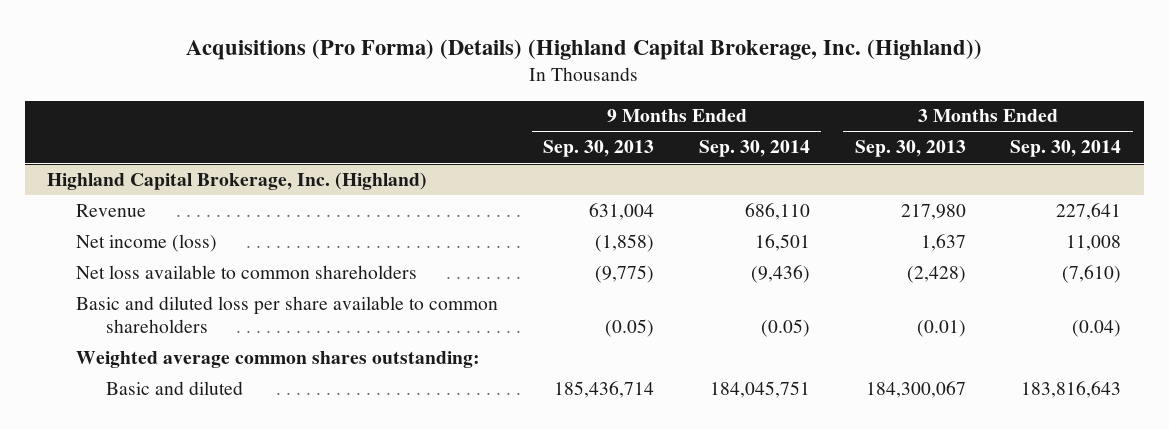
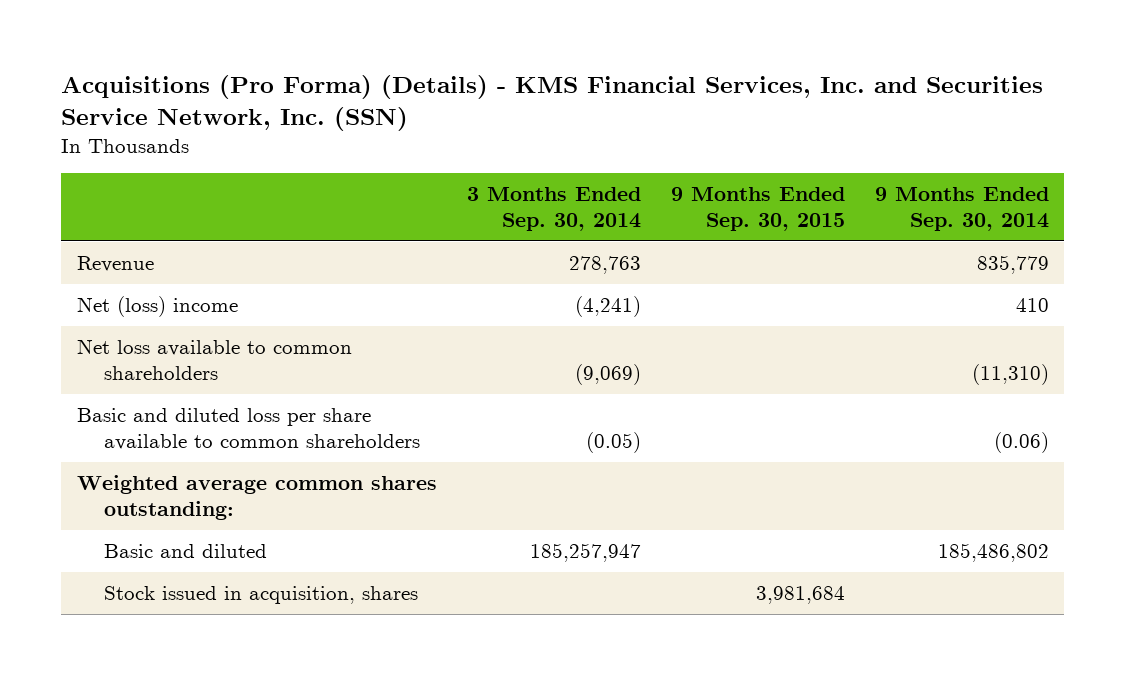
- Acquisitions (Pro Forma) (Details) (Highland Capital Brokerage, Inc. (Highland))
+ Acquisitions (Pro Forma) (Details) - KMS Financial Services, Inc. and Securities Service Network, Inc. (SSN)
- | 9 Months Ended Sep. 30, 2013 | 9 Months Ended Sep. 30, 2014 | 3 Months Ended Sep. 30, 2013 | 3 Months Ended Sep. 30, 2014
+ | 3 Months Ended Sep. 30, 2014 | 9 Months Ended Sep. 30, 2015 | 9 Months Ended Sep. 30, 2014
- Highland Capital Brokerage, Inc. (Highland)
- Revenue | 631,004 | 686,110 | 217,980 | 227,641
- Net income (loss) | (1,858) | 16,501 | 1,637 | 11,008
- Net loss available to common shareholders | (9,775) | (9,436) | (2,428) | (7,610)
- Basic and diluted loss per share available to common shareholders | (0.05) | (0.05) | (0.01) | (0.04)
+ Revenue | 278,763 | | 835,779
+ Net (loss) income | (4,241) | | 410
+ Net loss available to common shareholders | (9,069) | | (11,310)
+ Basic and diluted loss per share available to common shareholders | (0.05) | | (0.06)
- Basic and diluted | 185,436,714 | 184,045,751 | 184,300,067 | 183,816,643
+ Basic and diluted | 185,257,947 | | 185,486,802
+ Stock issued in acquisition, shares | | 3,981,684 |

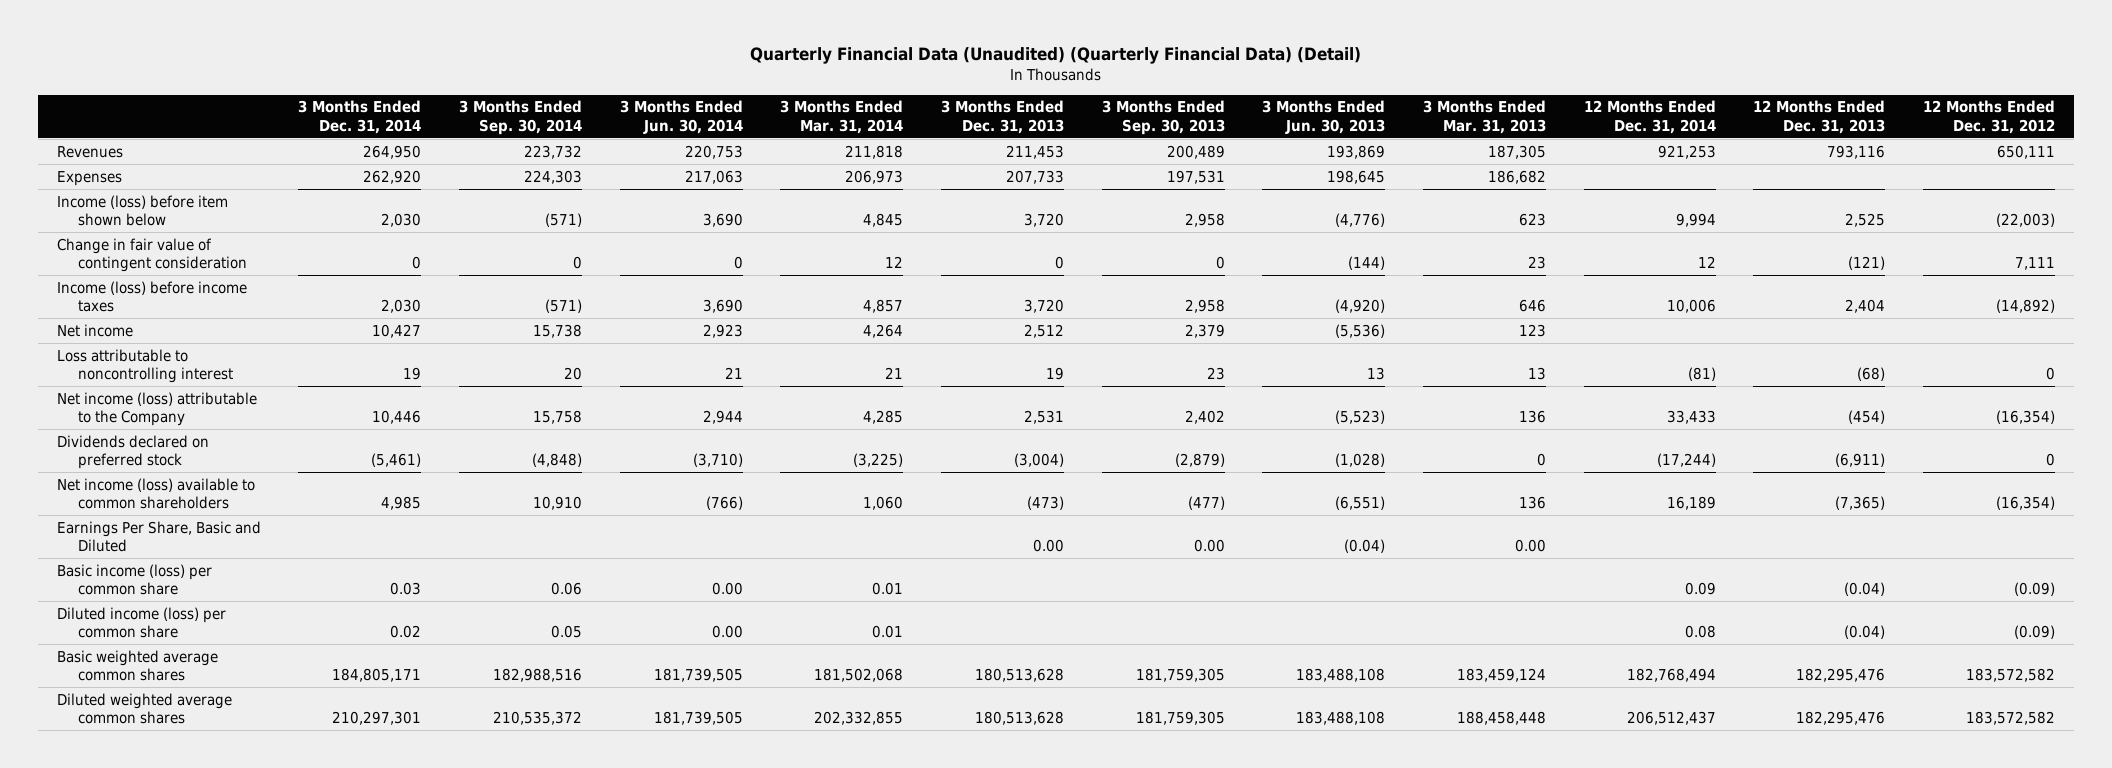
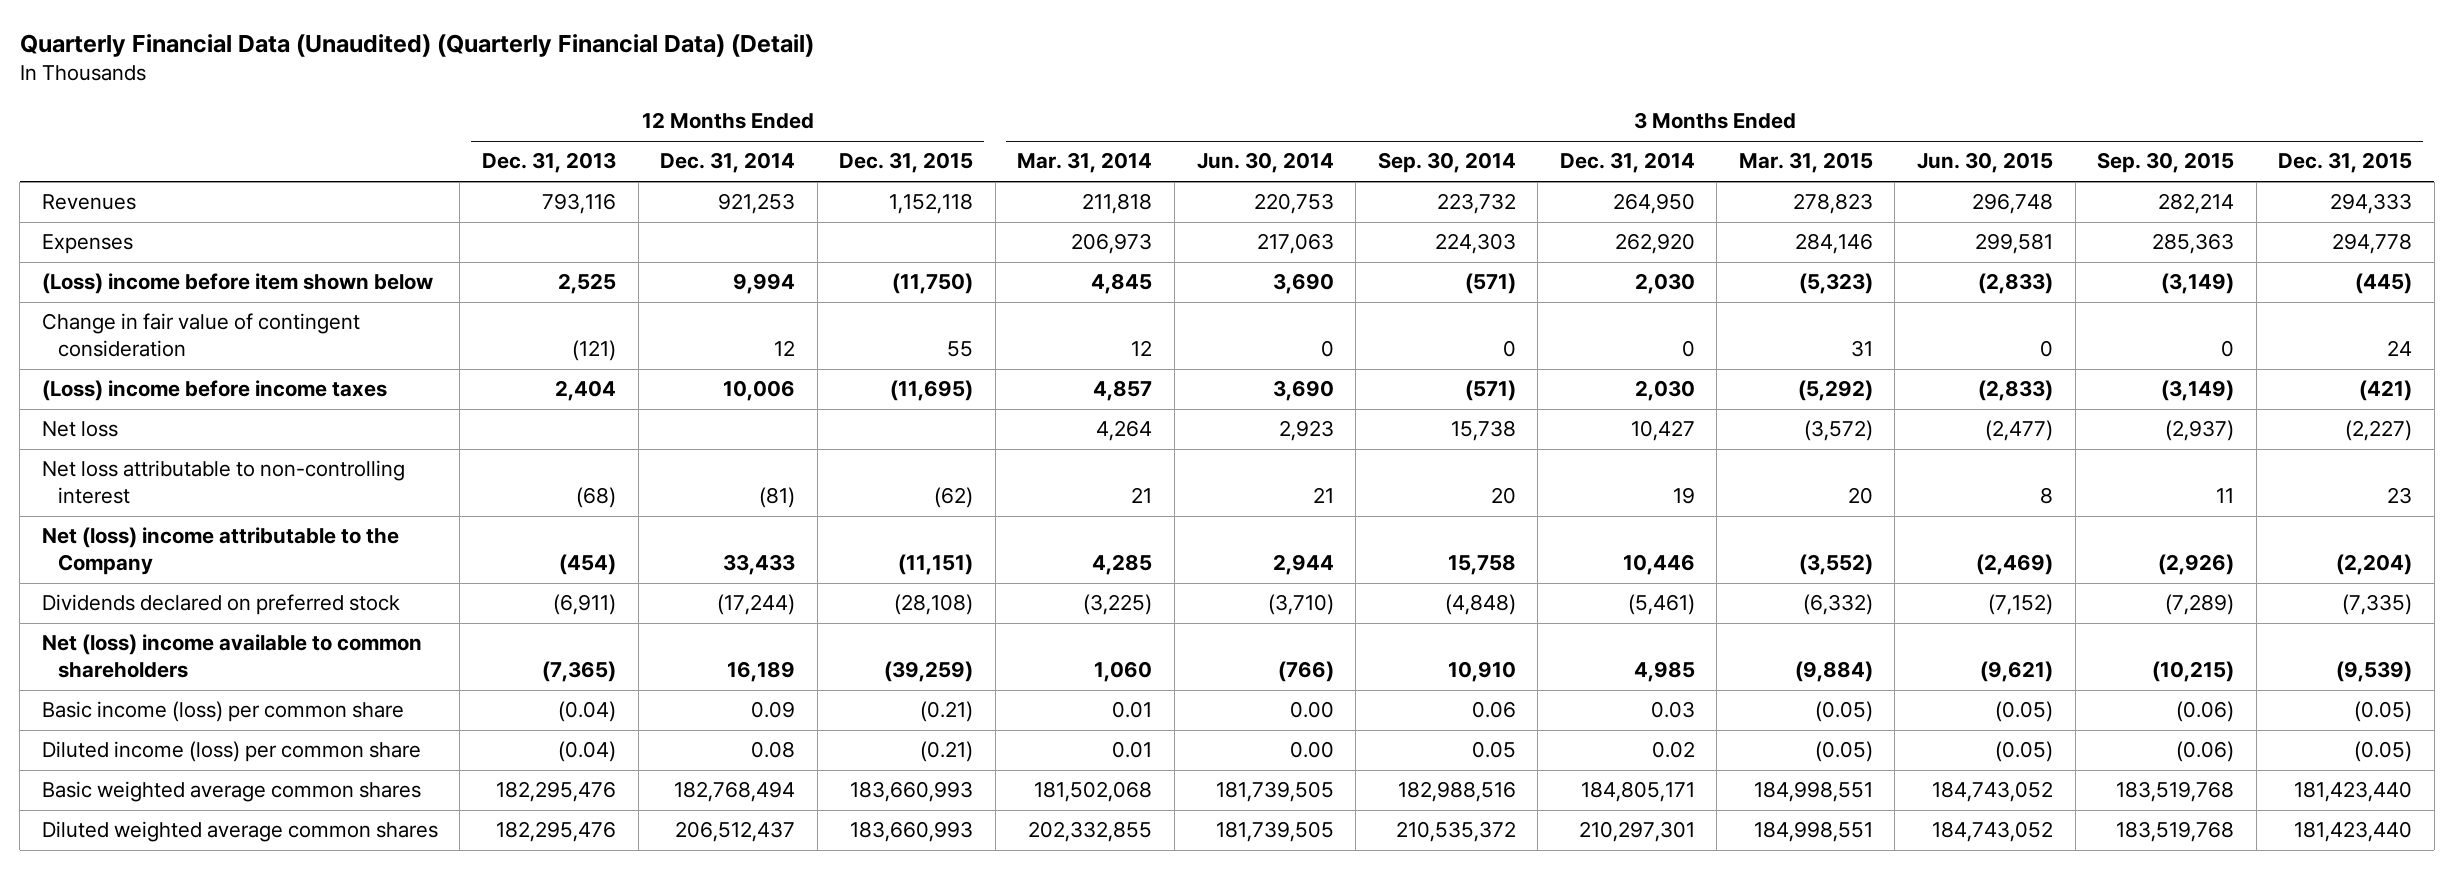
- | 3 Months Ended Dec. 31, 2014 | 3 Months Ended Sep. 30, 2014 | 3 Months Ended Jun. 30, 2014 | 3 Months Ended Mar. 31, 2014 | 3 Months Ended Dec. 31, 2013 | 3 Months Ended Sep. 30, 2013 | 3 Months Ended Jun. 30, 2013 | 3 Months Ended Mar. 31, 2013 | 12 Months Ended Dec. 31, 2014 | 12 Months Ended Dec. 31, 2013 | 12 Months Ended Dec. 31, 2012
+ | 12 Months Ended Dec. 31, 2013 | 12 Months Ended Dec. 31, 2014 | 12 Months Ended Dec. 31, 2015 | 3 Months Ended Mar. 31, 2014 | 3 Months Ended Jun. 30, 2014 | 3 Months Ended Sep. 30, 2014 | 3 Months Ended Dec. 31, 2014 | 3 Months Ended Mar. 31, 2015 | 3 Months Ended Jun. 30, 2015 | 3 Months Ended Sep. 30, 2015 | 3 Months Ended Dec. 31, 2015
- Income (loss) before item shown below | 2,030 | (571) | 3,690 | 4,845 | 3,720 | 2,958 | (4,776) | 623 | 9,994 | 2,525 | (22,003)
+ (Loss) income before item shown below | 2,525 | 9,994 | (11,750) | 4,845 | 3,690 | (571) | 2,030 | (5,323) | (2,833) | (3,149) | (445)
- Income (loss) before income taxes | 2,030 | (571) | 3,690 | 4,857 | 3,720 | 2,958 | (4,920) | 646 | 10,006 | 2,404 | (14,892)
- Net income | 10,427 | 15,738 | 2,923 | 4,264 | 2,512 | 2,379 | (5,536) | 123 | | |
- Loss attributable to noncontrolling interest | 19 | 20 | 21 | 21 | 19 | 23 | 13 | 13 | (81) | (68) | 0
- Net income (loss) attributable to the Company | 10,446 | 15,758 | 2,944 | 4,285 | 2,531 | 2,402 | (5,523) | 136 | 33,433 | (454) | (16,354)
+ (Loss) income before income taxes | 2,404 | 10,006 | (11,695) | 4,857 | 3,690 | (571) | 2,030 | (5,292) | (2,833) | (3,149) | (421)
+ Net loss | | | | 4,264 | 2,923 | 15,738 | 10,427 | (3,572) | (2,477) | (2,937) | (2,227)
+ Net loss attributable to non-controlling interest | (68) | (81) | (62) | 21 | 21 | 20 | 19 | 20 | 8 | 11 | 23
+ Net (loss) income attributable to the Company | (454) | 33,433 | (11,151) | 4,285 | 2,944 | 15,758 | 10,446 | (3,552) | (2,469) | (2,926) | (2,204)
- Net income (loss) available to common shareholders | 4,985 | 10,910 | (766) | 1,060 | (473) | (477) | (6,551) | 136 | 16,189 | (7,365) | (16,354)
- Earnings Per Share, Basic and Diluted | | | | | 0.00 | 0.00 | (0.04) | 0.00 | | |
+ Net (loss) income available to common shareholders | (7,365) | 16,189 | (39,259) | 1,060 | (766) | 10,910 | 4,985 | (9,884) | (9,621) | (10,215) | (9,539)

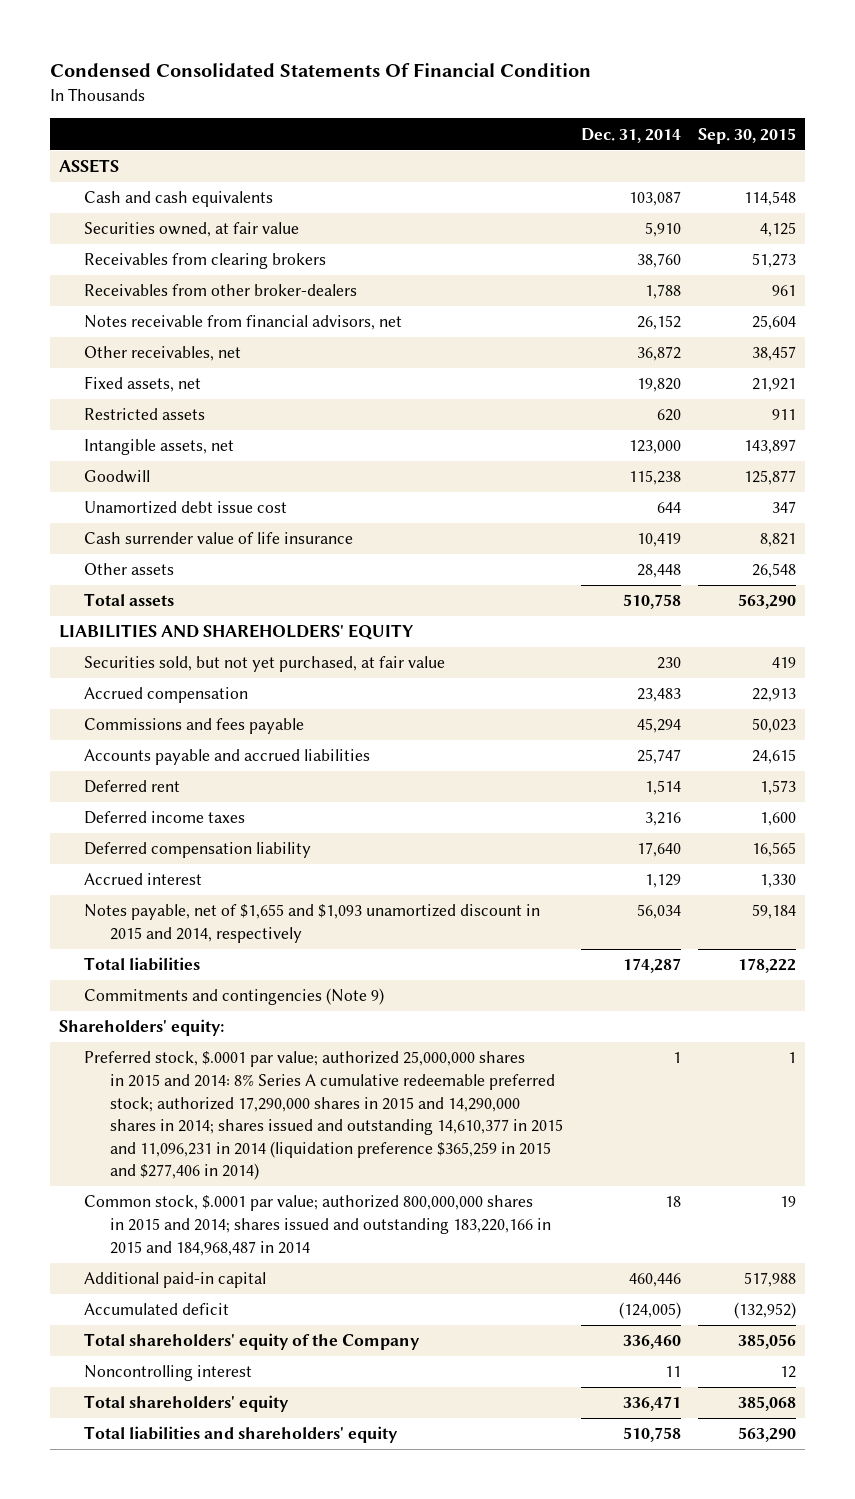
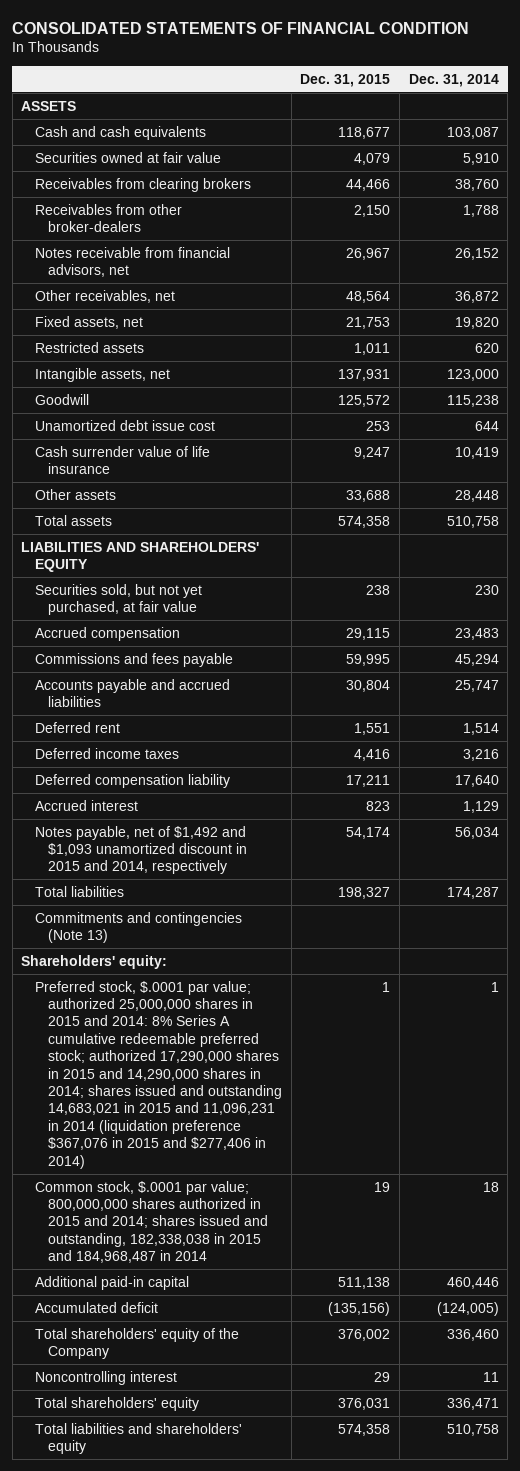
- Condensed Consolidated Statements Of Financial Condition
+ CONSOLIDATED STATEMENTS OF FINANCIAL CONDITION
- | Dec. 31, 2014 | Sep. 30, 2015
+ | Dec. 31, 2015 | Dec. 31, 2014
- Securities owned, at fair value | 5,910 | 4,125
+ Securities owned at fair value | 4,079 | 5,910
- Notes payable, net of $1,655 and $1,093 unamortized discount in 2015 and 2014, respectively | 56,034 | 59,184
+ Notes payable, net of $1,492 and $1,093 unamortized discount in 2015 and 2014, respectively | 54,174 | 56,034
- Commitments and contingencies (Note 9)
+ Commitments and contingencies (Note 13)
- Preferred stock, $.0001 par value; authorized 25,000,000 shares in 2015 and 2014: 8% Series A cumulative redeemable preferred stock; authorized 17,290,000 shares in 2015 and 14,290,000 shares in 2014; shares issued and outstanding 14,610,377 in 2015 and 11,096,231 in 2014 (liquidation preference $365,259 in 2015 and $277,406 in 2014) | 1 | 1
- Common stock, $.0001 par value; authorized 800,000,000 shares in 2015 and 2014; shares issued and outstanding 183,220,166 in 2015 and 184,968,487 in 2014 | 18 | 19
+ Preferred stock, $.0001 par value; authorized 25,000,000 shares in 2015 and 2014: 8% Series A cumulative redeemable preferred stock; authorized 17,290,000 shares in 2015 and 14,290,000 shares in 2014; shares issued and outstanding 14,683,021 in 2015 and 11,096,231 in 2014 (liquidation preference $367,076 in 2015 and $277,406 in 2014) | 1 | 1
+ Common stock, $.0001 par value; 800,000,000 shares authorized in 2015 and 2014; shares issued and outstanding, 182,338,038 in 2015 and 184,968,487 in 2014 | 19 | 18

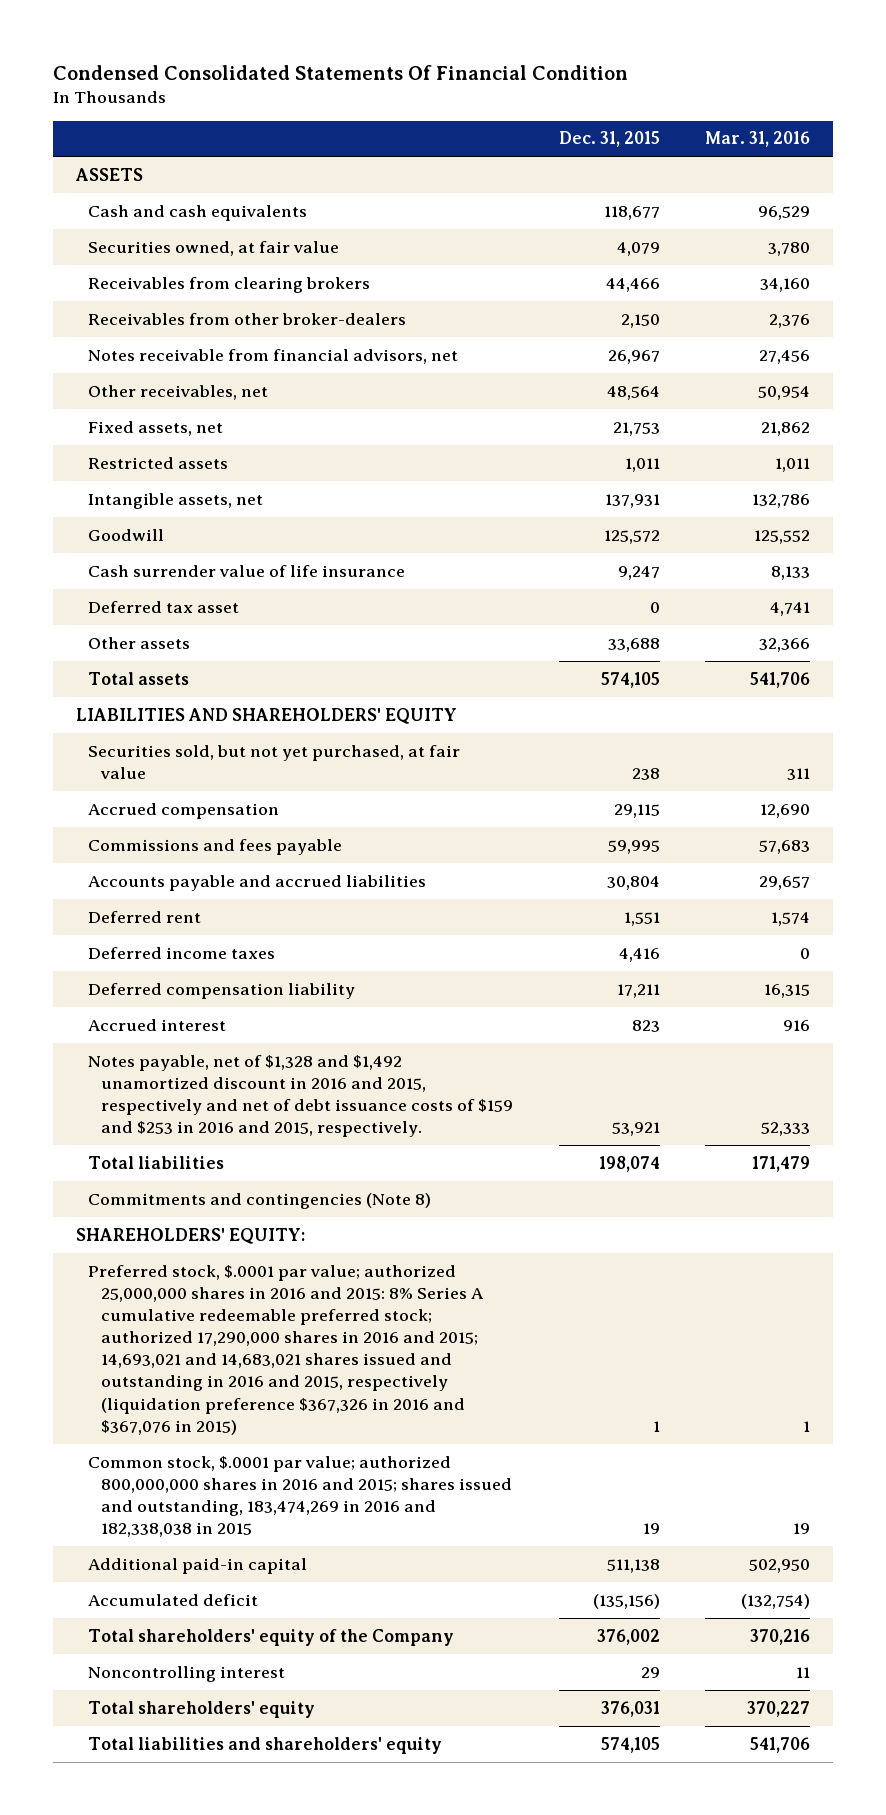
- CONSOLIDATED STATEMENTS OF FINANCIAL CONDITION
+ Condensed Consolidated Statements Of Financial Condition
- | Dec. 31, 2015 | Dec. 31, 2014
+ | Dec. 31, 2015 | Mar. 31, 2016
- Securities owned at fair value | 4,079 | 5,910
+ Securities owned, at fair value | 4,079 | 3,780
- Unamortized debt issue cost | 253 | 644
+ Deferred tax asset | 0 | 4,741
- Total assets | 574,358 | 510,758
+ Total assets | 574,105 | 541,706
- Notes payable, net of $1,492 and $1,093 unamortized discount in 2015 and 2014, respectively | 54,174 | 56,034
- Total liabilities | 198,327 | 174,287
- Commitments and contingencies (Note 13)
- Shareholders' equity:
- Preferred stock, $.0001 par value; authorized 25,000,000 shares in 2015 and 2014: 8% Series A cumulative redeemable preferred stock; authorized 17,290,000 shares in 2015 and 14,290,000 shares in 2014; shares issued and outstanding 14,683,021 in 2015 and 11,096,231 in 2014 (liquidation preference $367,076 in 2015 and $277,406 in 2014) | 1 | 1
- Common stock, $.0001 par value; 800,000,000 shares authorized in 2015 and 2014; shares issued and outstanding, 182,338,038 in 2015 and 184,968,487 in 2014 | 19 | 18
+ Notes payable, net of $1,328 and $1,492 unamortized discount in 2016 and 2015, respectively and net of debt issuance costs of $159 and $253 in 2016 and 2015, respectively. | 53,921 | 52,333
+ Total liabilities | 198,074 | 171,479
+ Commitments and contingencies (Note 8)
+ SHAREHOLDERS' EQUITY:
+ Preferred stock, $.0001 par value; authorized 25,000,000 shares in 2016 and 2015: 8% Series A cumulative redeemable preferred stock; authorized 17,290,000 shares in 2016 and 2015; 14,693,021 and 14,683,021 shares issued and outstanding in 2016 and 2015, respectively (liquidation preference $367,326 in 2016 and $367,076 in 2015) | 1 | 1
+ Common stock, $.0001 par value; authorized 800,000,000 shares in 2016 and 2015; shares issued and outstanding, 183,474,269 in 2016 and 182,338,038 in 2015 | 19 | 19
- Total liabilities and shareholders' equity | 574,358 | 510,758
+ Total liabilities and shareholders' equity | 574,105 | 541,706

